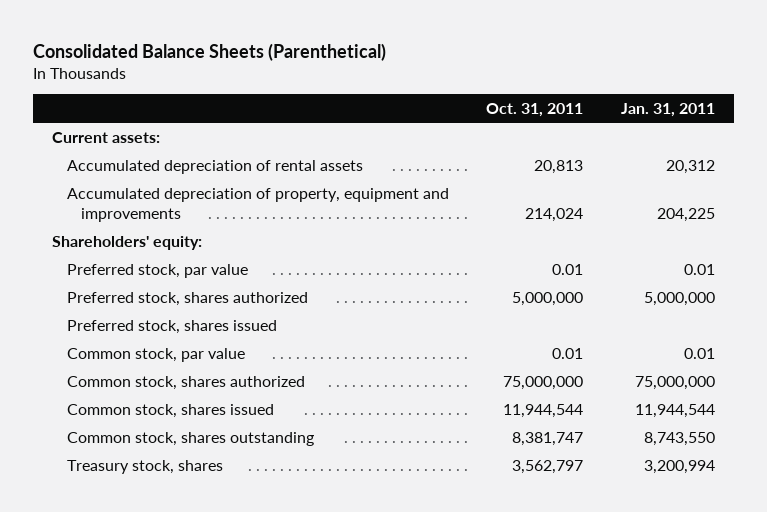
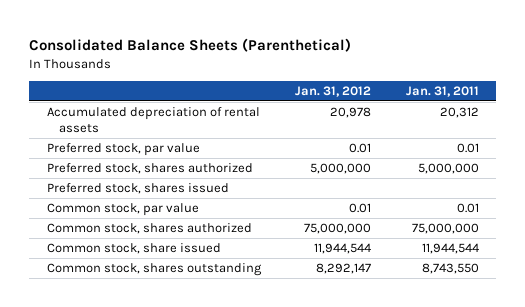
- | Oct. 31, 2011 | Jan. 31, 2011
+ | Jan. 31, 2012 | Jan. 31, 2011
- Current assets:
- Accumulated depreciation of property, equipment and improvements | 214,024 | 204,225
- Shareholders' equity:
- Common stock, shares issued | 11,944,544 | 11,944,544
+ Common stock, share issued | 11,944,544 | 11,944,544
- Treasury stock, shares | 3,562,797 | 3,200,994

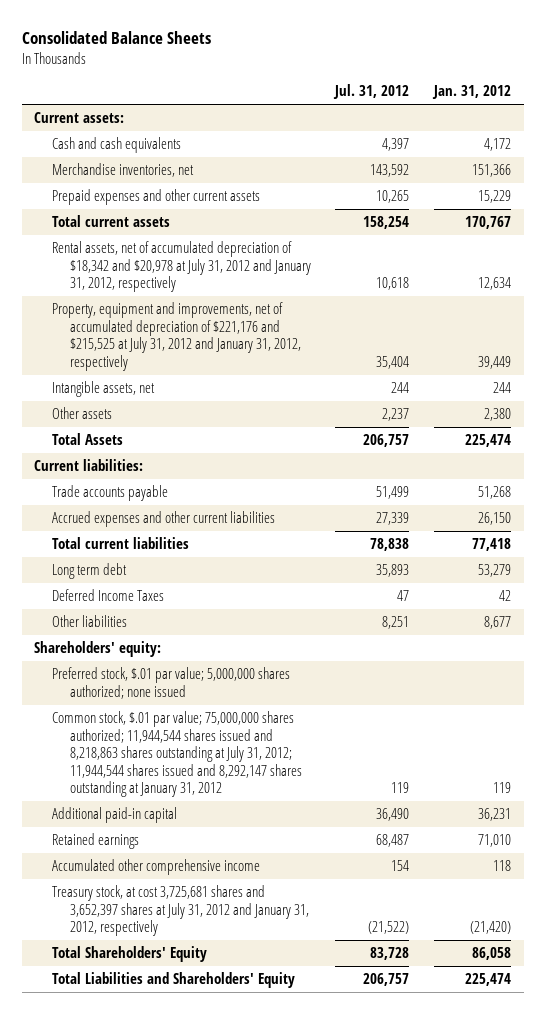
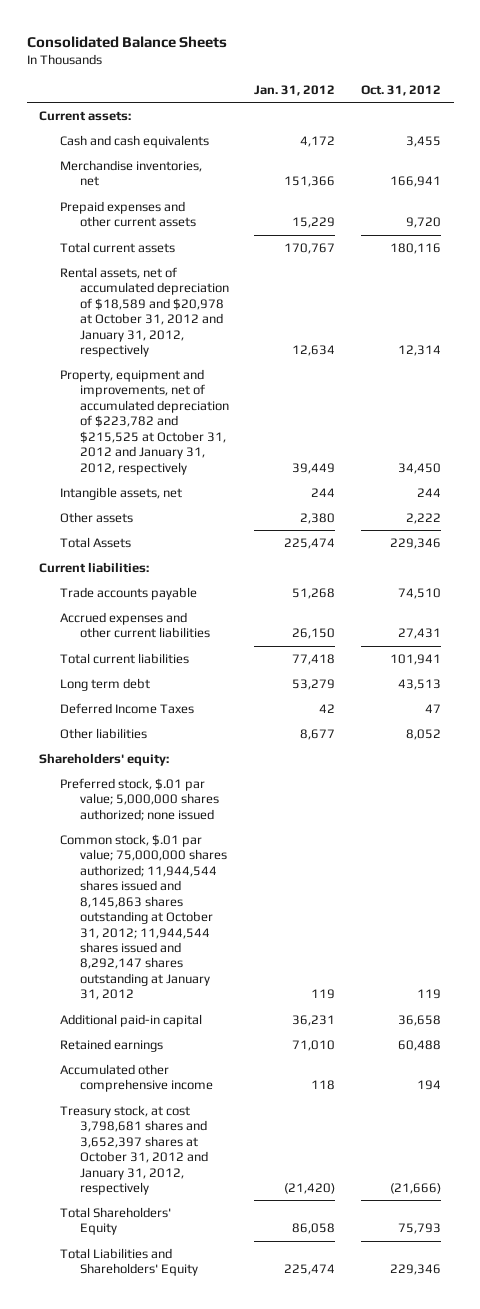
- | Jul. 31, 2012 | Jan. 31, 2012
+ | Jan. 31, 2012 | Oct. 31, 2012
- Rental assets, net of accumulated depreciation of $18,342 and $20,978 at July 31, 2012 and January 31, 2012, respectively | 10,618 | 12,634
- Property, equipment and improvements, net of accumulated depreciation of $221,176 and $215,525 at July 31, 2012 and January 31, 2012, respectively | 35,404 | 39,449
+ Rental assets, net of accumulated depreciation of $18,589 and $20,978 at October 31, 2012 and January 31, 2012, respectively | 12,634 | 12,314
+ Property, equipment and improvements, net of accumulated depreciation of $223,782 and $215,525 at October 31, 2012 and January 31, 2012, respectively | 39,449 | 34,450
- Common stock, $.01 par value; 75,000,000 shares authorized; 11,944,544 shares issued and 8,218,863 shares outstanding at July 31, 2012; 11,944,544 shares issued and 8,292,147 shares outstanding at January 31, 2012 | 119 | 119
+ Common stock, $.01 par value; 75,000,000 shares authorized; 11,944,544 shares issued and 8,145,863 shares outstanding at October 31, 2012; 11,944,544 shares issued and 8,292,147 shares outstanding at January 31, 2012 | 119 | 119
- Treasury stock, at cost 3,725,681 shares and 3,652,397 shares at July 31, 2012 and January 31, 2012, respectively | (21,522) | (21,420)
+ Treasury stock, at cost 3,798,681 shares and 3,652,397 shares at October 31, 2012 and January 31, 2012, respectively | (21,420) | (21,666)

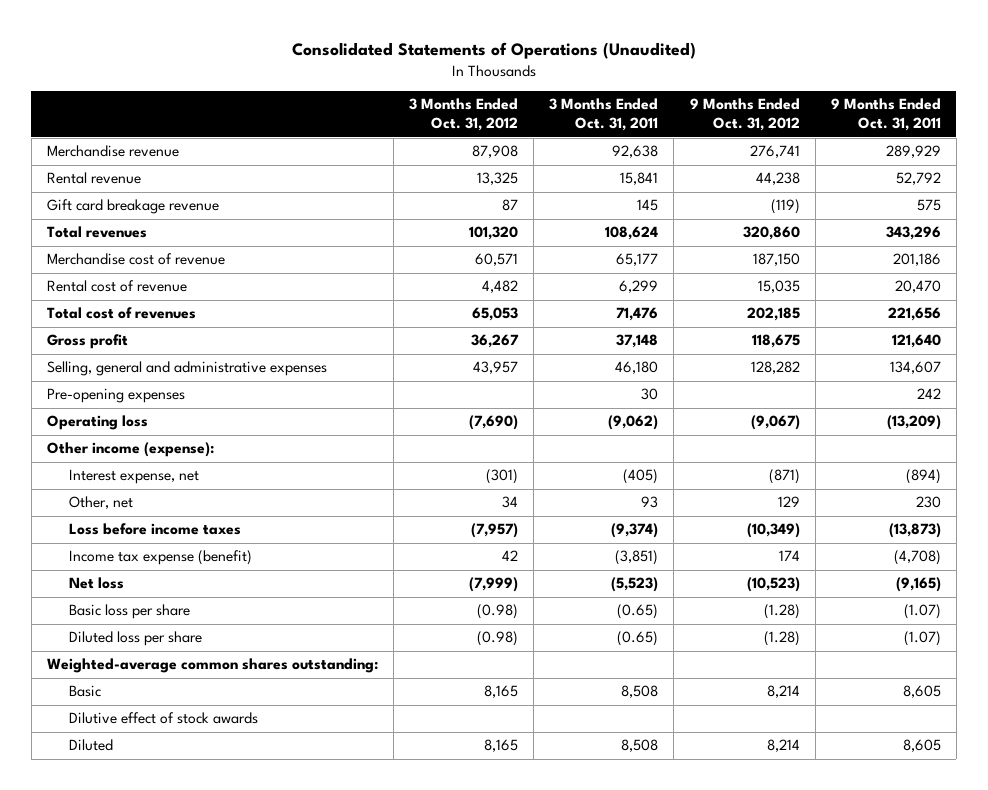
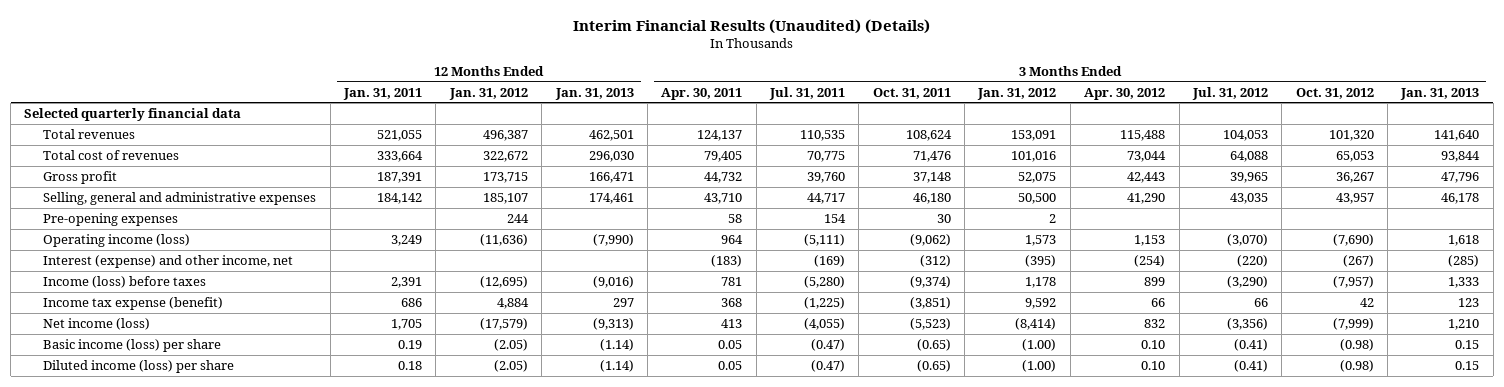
- Consolidated Statements of Operations (Unaudited)
+ Interim Financial Results (Unaudited) (Details)
- | 3 Months Ended Oct. 31, 2012 | 3 Months Ended Oct. 31, 2011 | 9 Months Ended Oct. 31, 2012 | 9 Months Ended Oct. 31, 2011
+ | 12 Months Ended Jan. 31, 2011 | 12 Months Ended Jan. 31, 2012 | 12 Months Ended Jan. 31, 2013 | 3 Months Ended Apr. 30, 2011 | 3 Months Ended Jul. 31, 2011 | 3 Months Ended Oct. 31, 2011 | 3 Months Ended Jan. 31, 2012 | 3 Months Ended Apr. 30, 2012 | 3 Months Ended Jul. 31, 2012 | 3 Months Ended Oct. 31, 2012 | 3 Months Ended Jan. 31, 2013
- Merchandise revenue | 87,908 | 92,638 | 276,741 | 289,929
- Rental revenue | 13,325 | 15,841 | 44,238 | 52,792
- Gift card breakage revenue | 87 | 145 | (119) | 575
+ Selected quarterly financial data
- Merchandise cost of revenue | 60,571 | 65,177 | 187,150 | 201,186
- Rental cost of revenue | 4,482 | 6,299 | 15,035 | 20,470
- Operating loss | (7,690) | (9,062) | (9,067) | (13,209)
- Other income (expense):
- Interest expense, net | (301) | (405) | (871) | (894)
- Other, net | 34 | 93 | 129 | 230
- Loss before income taxes | (7,957) | (9,374) | (10,349) | (13,873)
+ Operating income (loss) | 3,249 | (11,636) | (7,990) | 964 | (5,111) | (9,062) | 1,573 | 1,153 | (3,070) | (7,690) | 1,618
+ Interest (expense) and other income, net | | | | (183) | (169) | (312) | (395) | (254) | (220) | (267) | (285)
+ Income (loss) before taxes | 2,391 | (12,695) | (9,016) | 781 | (5,280) | (9,374) | 1,178 | 899 | (3,290) | (7,957) | 1,333
- Net loss | (7,999) | (5,523) | (10,523) | (9,165)
- Basic loss per share | (0.98) | (0.65) | (1.28) | (1.07)
- Diluted loss per share | (0.98) | (0.65) | (1.28) | (1.07)
- Weighted-average common shares outstanding:
- Basic | 8,165 | 8,508 | 8,214 | 8,605
- Dilutive effect of stock awards
- Diluted | 8,165 | 8,508 | 8,214 | 8,605
+ Net income (loss) | 1,705 | (17,579) | (9,313) | 413 | (4,055) | (5,523) | (8,414) | 832 | (3,356) | (7,999) | 1,210
+ Basic income (loss) per share | 0.19 | (2.05) | (1.14) | 0.05 | (0.47) | (0.65) | (1.00) | 0.10 | (0.41) | (0.98) | 0.15
+ Diluted income (loss) per share | 0.18 | (2.05) | (1.14) | 0.05 | (0.47) | (0.65) | (1.00) | 0.10 | (0.41) | (0.98) | 0.15

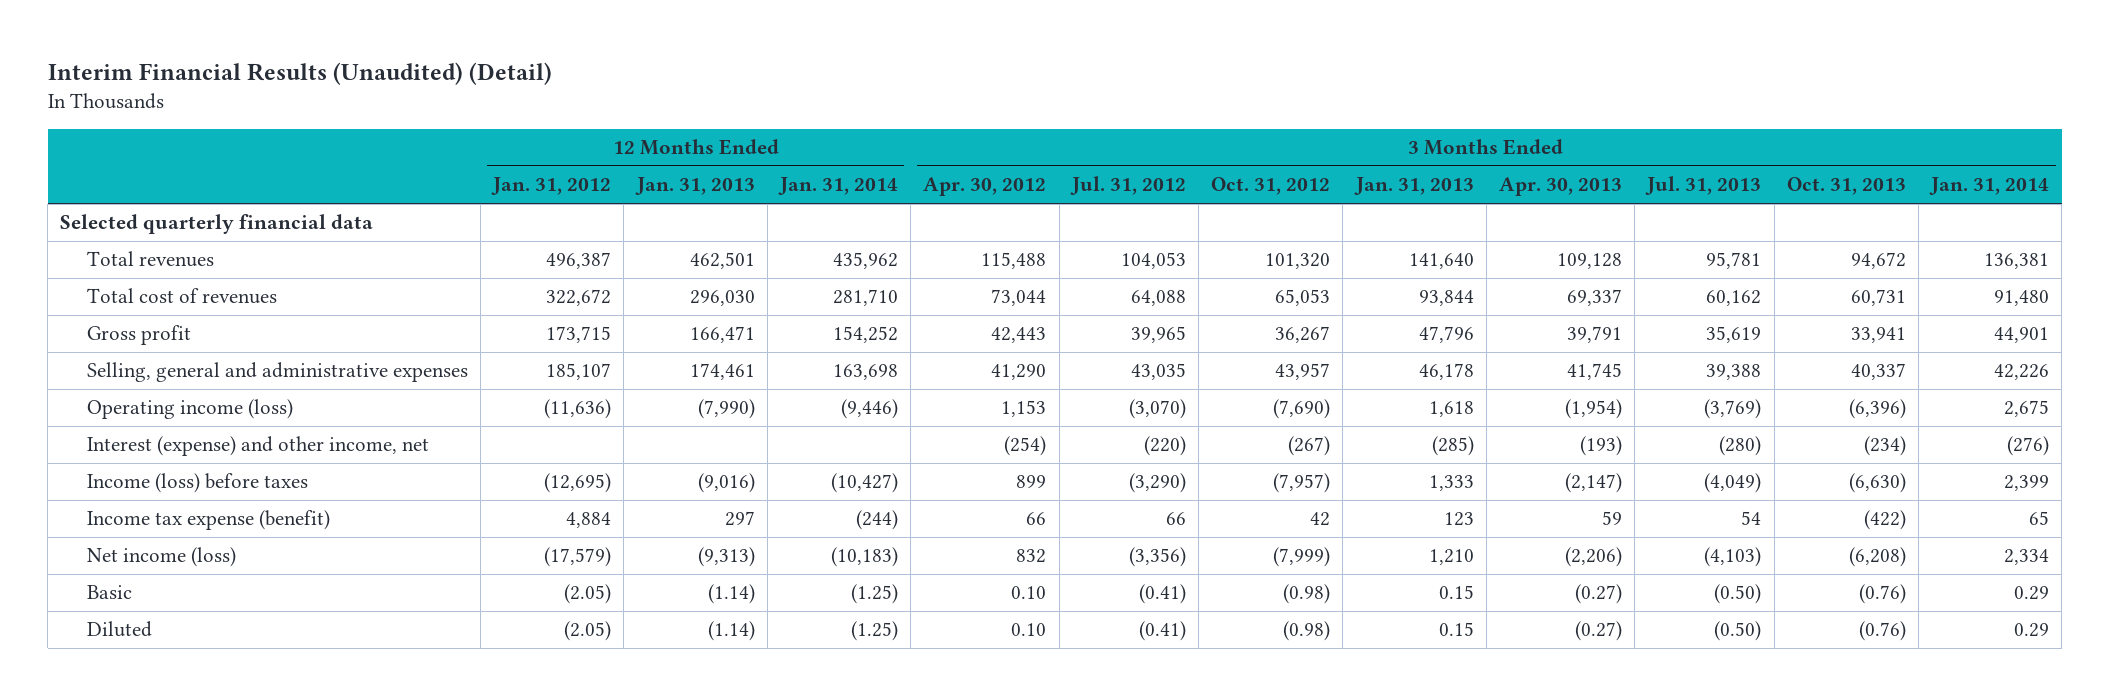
- Interim Financial Results (Unaudited) (Details)
+ Interim Financial Results (Unaudited) (Detail)
- | 12 Months Ended Jan. 31, 2011 | 12 Months Ended Jan. 31, 2012 | 12 Months Ended Jan. 31, 2013 | 3 Months Ended Apr. 30, 2011 | 3 Months Ended Jul. 31, 2011 | 3 Months Ended Oct. 31, 2011 | 3 Months Ended Jan. 31, 2012 | 3 Months Ended Apr. 30, 2012 | 3 Months Ended Jul. 31, 2012 | 3 Months Ended Oct. 31, 2012 | 3 Months Ended Jan. 31, 2013
+ | 12 Months Ended Jan. 31, 2012 | 12 Months Ended Jan. 31, 2013 | 12 Months Ended Jan. 31, 2014 | 3 Months Ended Apr. 30, 2012 | 3 Months Ended Jul. 31, 2012 | 3 Months Ended Oct. 31, 2012 | 3 Months Ended Jan. 31, 2013 | 3 Months Ended Apr. 30, 2013 | 3 Months Ended Jul. 31, 2013 | 3 Months Ended Oct. 31, 2013 | 3 Months Ended Jan. 31, 2014
- Pre-opening expenses | | 244 | | 58 | 154 | 30 | 2 | | | |
- Basic income (loss) per share | 0.19 | (2.05) | (1.14) | 0.05 | (0.47) | (0.65) | (1.00) | 0.10 | (0.41) | (0.98) | 0.15
- Diluted income (loss) per share | 0.18 | (2.05) | (1.14) | 0.05 | (0.47) | (0.65) | (1.00) | 0.10 | (0.41) | (0.98) | 0.15
+ Basic | (2.05) | (1.14) | (1.25) | 0.10 | (0.41) | (0.98) | 0.15 | (0.27) | (0.50) | (0.76) | 0.29
+ Diluted | (2.05) | (1.14) | (1.25) | 0.10 | (0.41) | (0.98) | 0.15 | (0.27) | (0.50) | (0.76) | 0.29

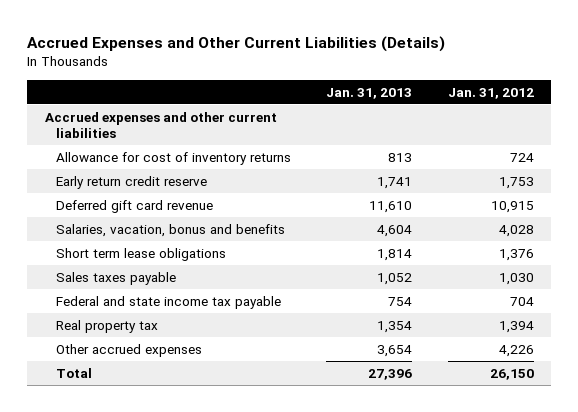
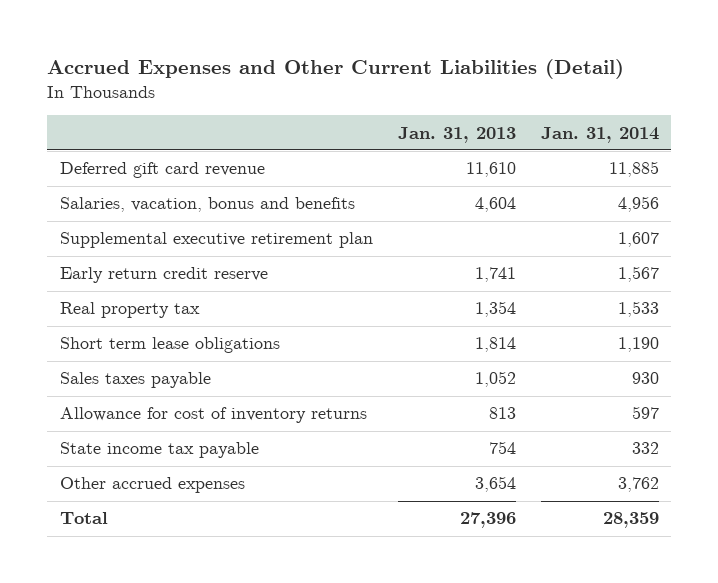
- Accrued Expenses and Other Current Liabilities (Details)
+ Accrued Expenses and Other Current Liabilities (Detail)
- | Jan. 31, 2013 | Jan. 31, 2012
+ | Jan. 31, 2013 | Jan. 31, 2014
- Accrued expenses and other current liabilities
+ Supplemental executive retirement plan | | 1,607
moved down: Early return credit reserve | 1,741 | 1,567
moved up: Real property tax | 1,354 | 1,533
- Federal and state income tax payable | 754 | 704
moved down: Allowance for cost of inventory returns | 813 | 597
+ State income tax payable | 754 | 332

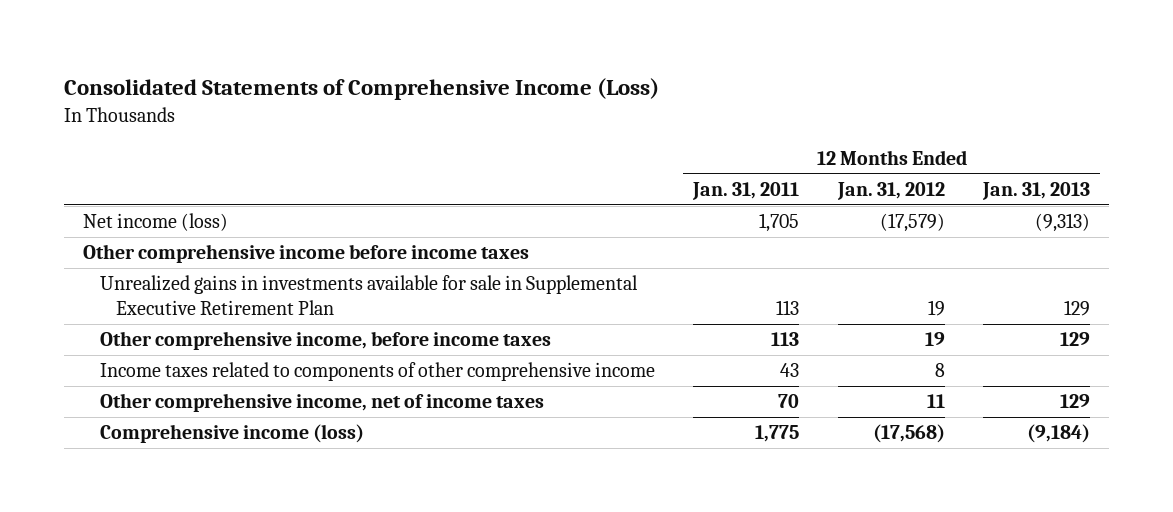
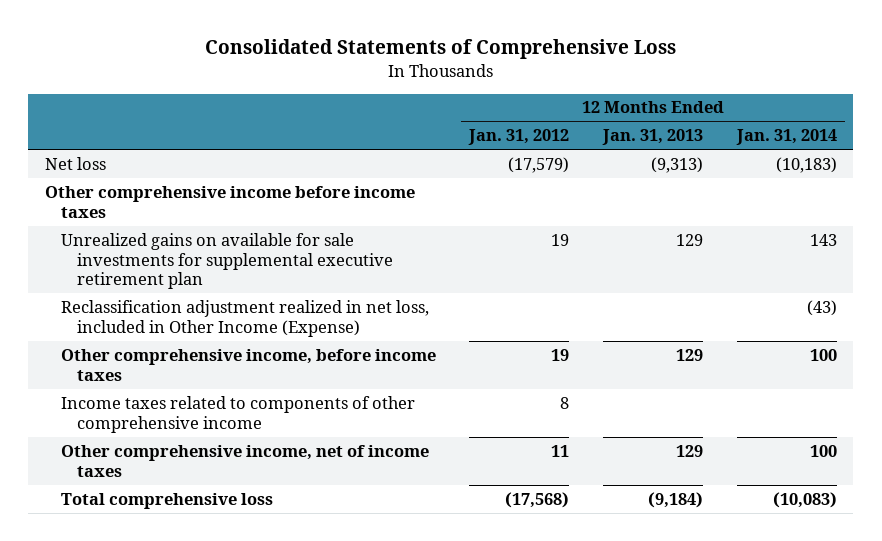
- Consolidated Statements of Comprehensive Income (Loss)
+ Consolidated Statements of Comprehensive Loss
- | 12 Months Ended Jan. 31, 2011 | 12 Months Ended Jan. 31, 2012 | 12 Months Ended Jan. 31, 2013
+ | 12 Months Ended Jan. 31, 2012 | 12 Months Ended Jan. 31, 2013 | 12 Months Ended Jan. 31, 2014
- Net income (loss) | 1,705 | (17,579) | (9,313)
+ Net loss | (17,579) | (9,313) | (10,183)
- Unrealized gains in investments available for sale in Supplemental Executive Retirement Plan | 113 | 19 | 129
+ Unrealized gains on available for sale investments for supplemental executive retirement plan | 19 | 129 | 143
+ Reclassification adjustment realized in net loss, included in Other Income (Expense) | | | (43)
- Comprehensive income (loss) | 1,775 | (17,568) | (9,184)
+ Total comprehensive loss | (17,568) | (9,184) | (10,083)

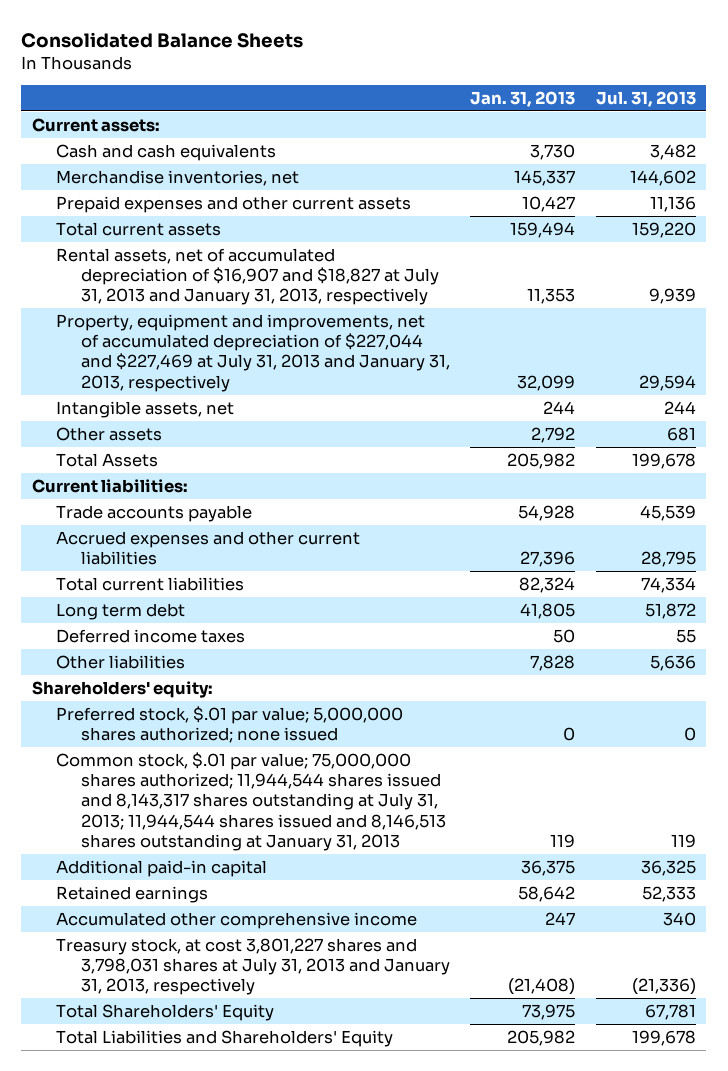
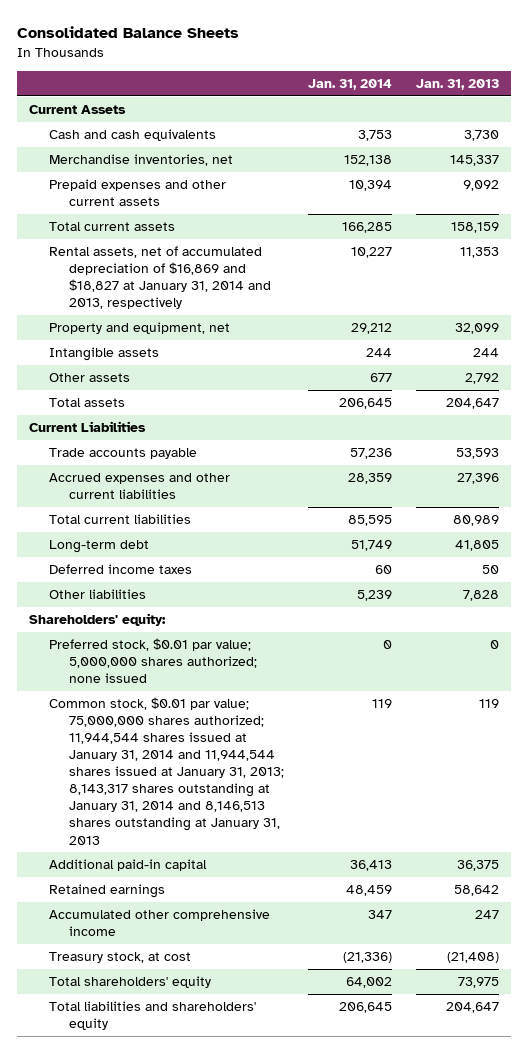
- | Jan. 31, 2013 | Jul. 31, 2013
+ | Jan. 31, 2014 | Jan. 31, 2013
- Current assets:
+ Current Assets
- Prepaid expenses and other current assets | 10,427 | 11,136
- Total current assets | 159,494 | 159,220
- Rental assets, net of accumulated depreciation of $16,907 and $18,827 at July 31, 2013 and January 31, 2013, respectively | 11,353 | 9,939
- Property, equipment and improvements, net of accumulated depreciation of $227,044 and $227,469 at July 31, 2013 and January 31, 2013, respectively | 32,099 | 29,594
- Intangible assets, net | 244 | 244
+ Prepaid expenses and other current assets | 10,394 | 9,092
+ Total current assets | 166,285 | 158,159
+ Rental assets, net of accumulated depreciation of $16,869 and $18,827 at January 31, 2014 and 2013, respectively | 10,227 | 11,353
+ Property and equipment, net | 29,212 | 32,099
+ Intangible assets | 244 | 244
- Total Assets | 205,982 | 199,678
- Current liabilities:
- Trade accounts payable | 54,928 | 45,539
+ Total assets | 206,645 | 204,647
+ Current Liabilities
+ Trade accounts payable | 57,236 | 53,593
- Total current liabilities | 82,324 | 74,334
- Long term debt | 41,805 | 51,872
+ Total current liabilities | 85,595 | 80,989
+ Long-term debt | 51,749 | 41,805
- Preferred stock, $.01 par value; 5,000,000 shares authorized; none issued | 0 | 0
- Common stock, $.01 par value; 75,000,000 shares authorized; 11,944,544 shares issued and 8,143,317 shares outstanding at July 31, 2013; 11,944,544 shares issued and 8,146,513 shares outstanding at January 31, 2013 | 119 | 119
+ Preferred stock, $0.01 par value; 5,000,000 shares authorized; none issued | 0 | 0
+ Common stock, $0.01 par value; 75,000,000 shares authorized; 11,944,544 shares issued at January 31, 2014 and 11,944,544 shares issued at January 31, 2013; 8,143,317 shares outstanding at January 31, 2014 and 8,146,513 shares outstanding at January 31, 2013 | 119 | 119
- Treasury stock, at cost 3,801,227 shares and 3,798,031 shares at July 31, 2013 and January 31, 2013, respectively | (21,408) | (21,336)
- Total Shareholders' Equity | 73,975 | 67,781
- Total Liabilities and Shareholders' Equity | 205,982 | 199,678
+ Treasury stock, at cost | (21,336) | (21,408)
+ Total shareholders' equity | 64,002 | 73,975
+ Total liabilities and shareholders' equity | 206,645 | 204,647

